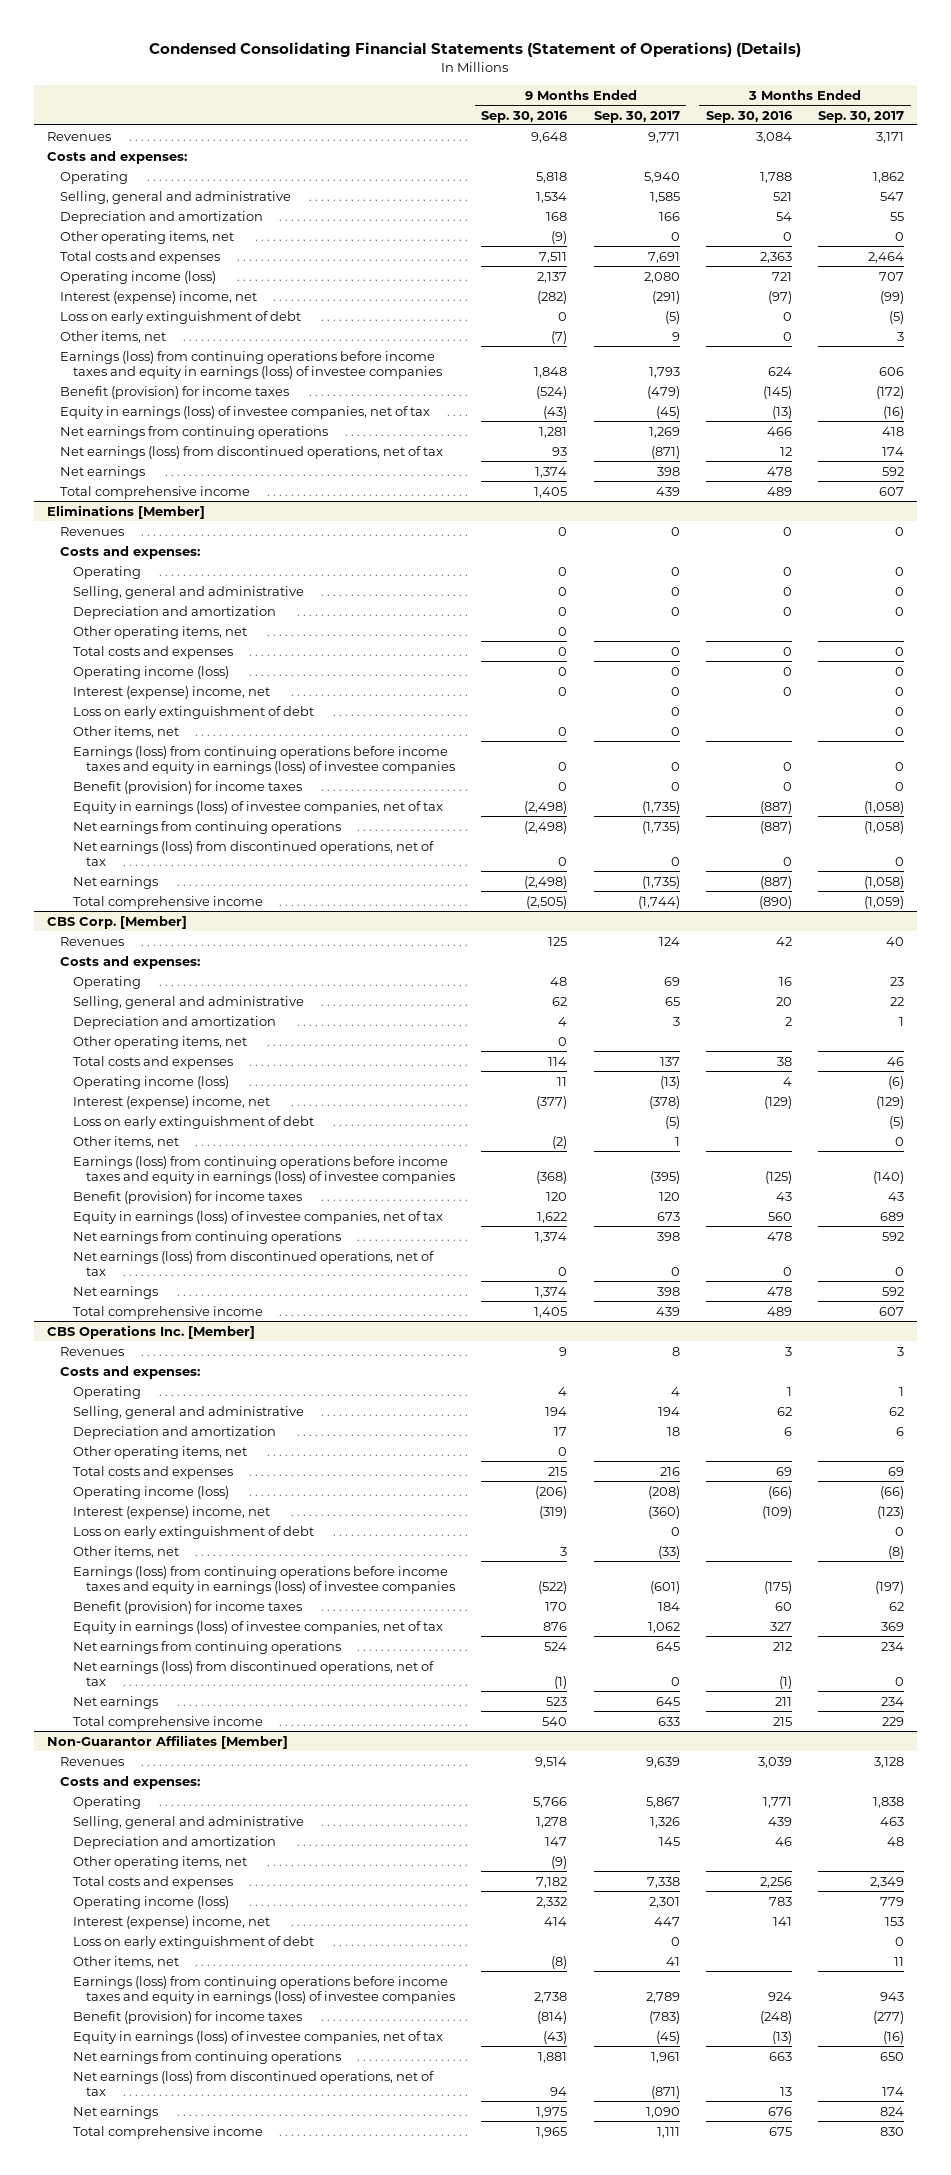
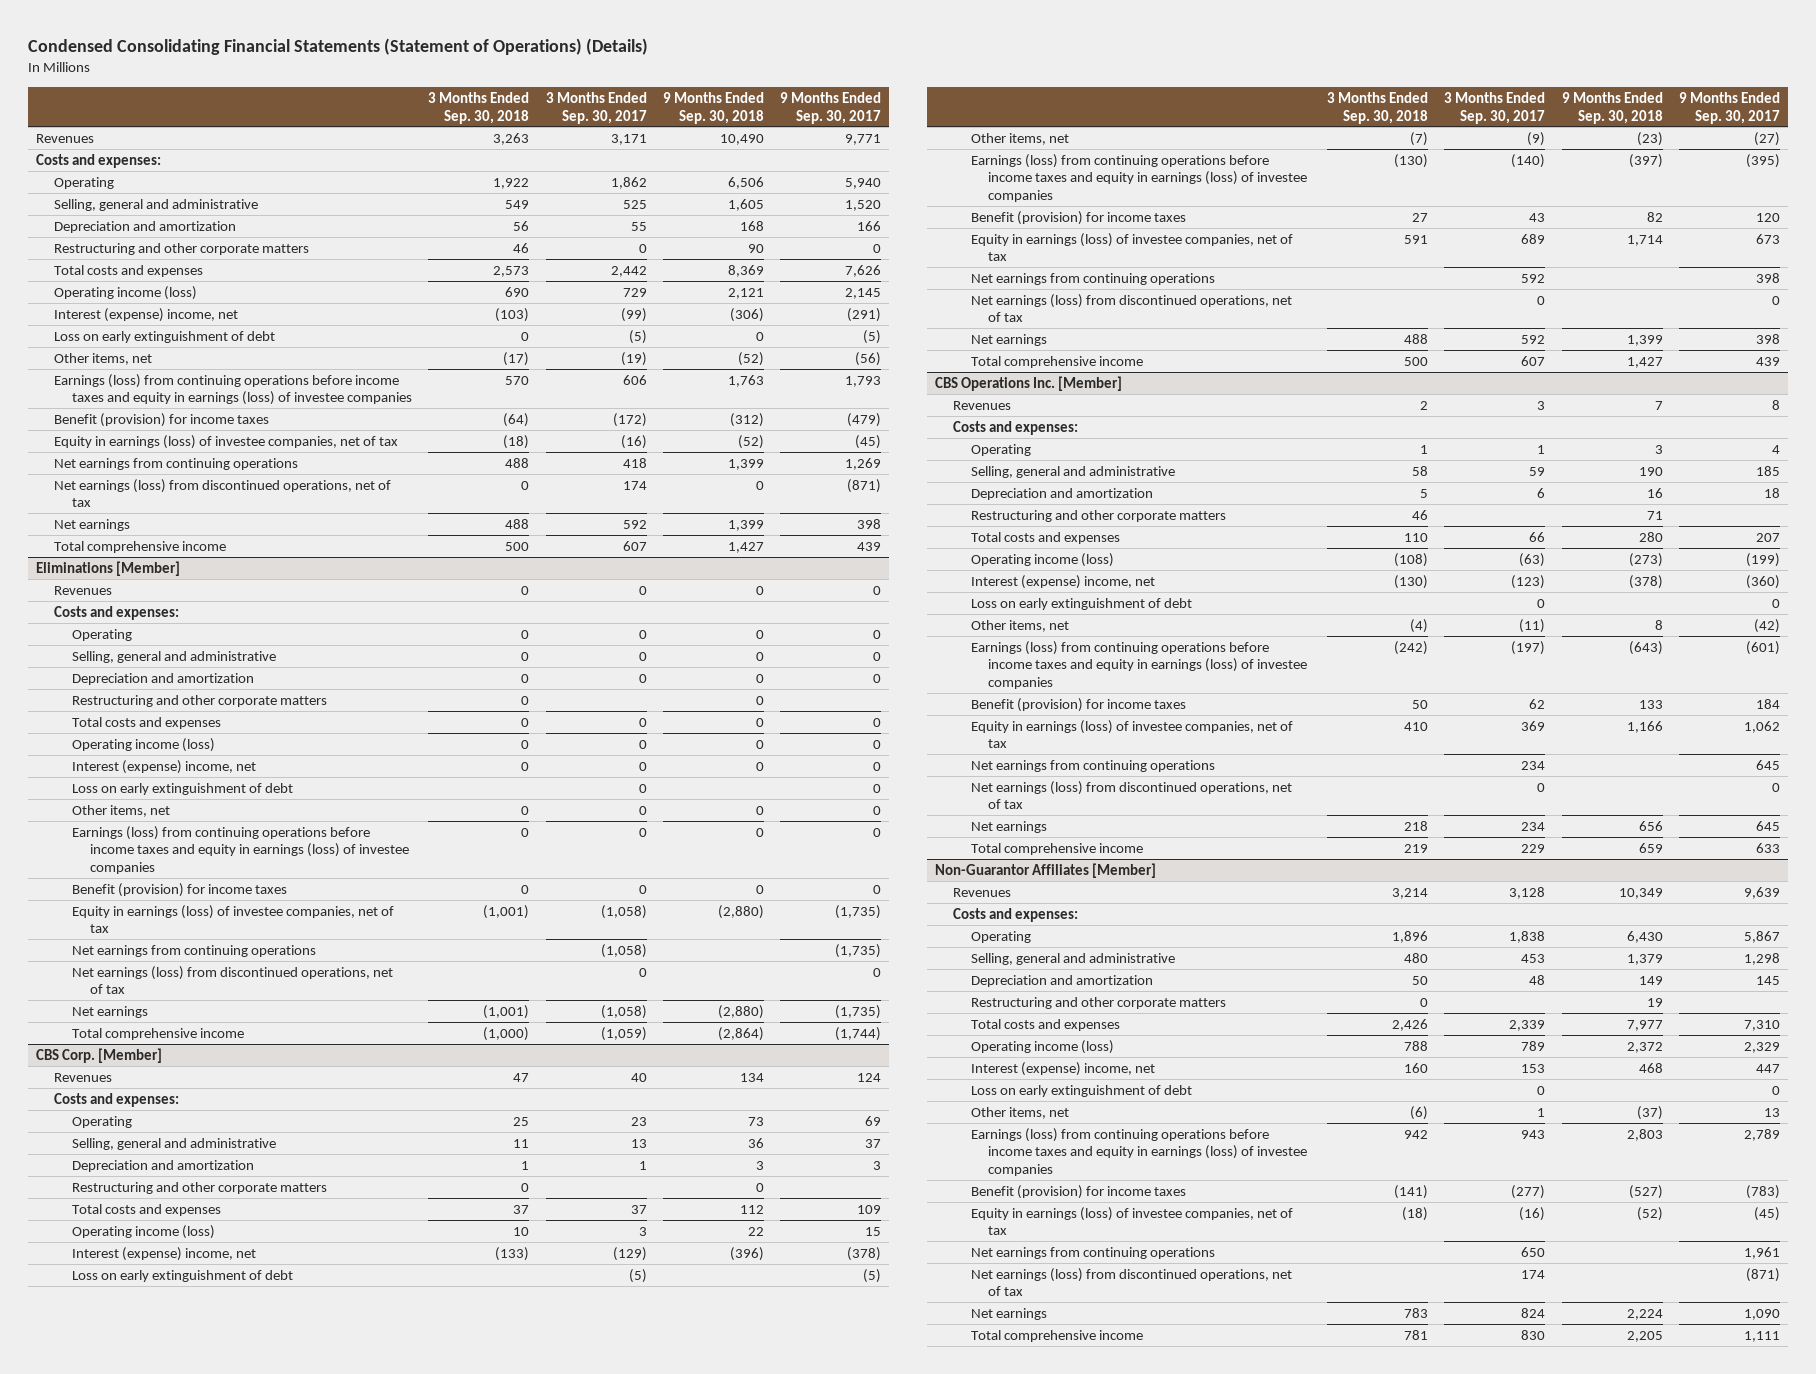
- | 9 Months Ended Sep. 30, 2016 | 9 Months Ended Sep. 30, 2017 | 3 Months Ended Sep. 30, 2016 | 3 Months Ended Sep. 30, 2017
+ | 3 Months Ended Sep. 30, 2018 | 3 Months Ended Sep. 30, 2017 | 9 Months Ended Sep. 30, 2018 | 9 Months Ended Sep. 30, 2017
- Selling, general and administrative | 1,534 | 1,585 | 521 | 547
+ Selling, general and administrative | 549 | 525 | 1,605 | 1,520
- Other operating items, net | (9) | 0 | 0 | 0
- Total costs and expenses | 7,511 | 7,691 | 2,363 | 2,464
- Operating income (loss) | 2,137 | 2,080 | 721 | 707
+ Restructuring and other corporate matters | 46 | 0 | 90 | 0
+ Total costs and expenses | 2,573 | 2,442 | 8,369 | 7,626
+ Operating income (loss) | 690 | 729 | 2,121 | 2,145
- Other items, net | (7) | 9 | 0 | 3
+ Other items, net | (17) | (19) | (52) | (56)
@ Eliminations [Member]
- Other operating items, net | 0 | | |
+ Restructuring and other corporate matters | 0 | | 0 |
@ CBS Corp. [Member]
- Selling, general and administrative | 62 | 65 | 20 | 22
+ Selling, general and administrative | 11 | 13 | 36 | 37
- Other operating items, net | 0 | | |
- Total costs and expenses | 114 | 137 | 38 | 46
- Operating income (loss) | 11 | (13) | 4 | (6)
+ Restructuring and other corporate matters | 0 | | 0 |
+ Total costs and expenses | 37 | 37 | 112 | 109
+ Operating income (loss) | 10 | 3 | 22 | 15
- Other items, net | (2) | 1 | | 0
+ Other items, net | (7) | (9) | (23) | (27)
@ CBS Operations Inc. [Member]
- Selling, general and administrative | 194 | 194 | 62 | 62
+ Selling, general and administrative | 58 | 59 | 190 | 185
- Other operating items, net | 0 | | |
- Total costs and expenses | 215 | 216 | 69 | 69
- Operating income (loss) | (206) | (208) | (66) | (66)
+ Restructuring and other corporate matters | 46 | | 71 |
+ Total costs and expenses | 110 | 66 | 280 | 207
+ Operating income (loss) | (108) | (63) | (273) | (199)
- Other items, net | 3 | (33) | | (8)
+ Other items, net | (4) | (11) | 8 | (42)
@ Non-Guarantor Affiliates [Member]
- Selling, general and administrative | 1,278 | 1,326 | 439 | 463
+ Selling, general and administrative | 480 | 453 | 1,379 | 1,298
- Other operating items, net | (9) | | |
- Total costs and expenses | 7,182 | 7,338 | 2,256 | 2,349
- Operating income (loss) | 2,332 | 2,301 | 783 | 779
+ Restructuring and other corporate matters | 0 | | 19 |
+ Total costs and expenses | 2,426 | 2,339 | 7,977 | 7,310
+ Operating income (loss) | 788 | 789 | 2,372 | 2,329
- Other items, net | (8) | 41 | | 11
+ Other items, net | (6) | 1 | (37) | 13

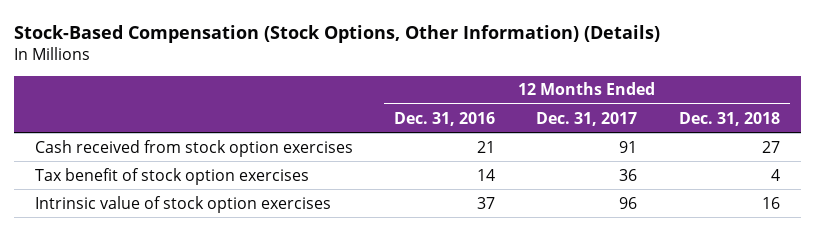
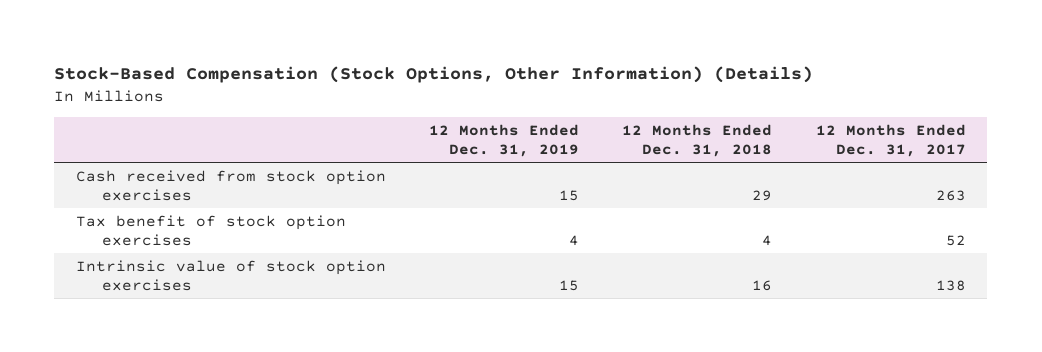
- | 12 Months Ended Dec. 31, 2016 | 12 Months Ended Dec. 31, 2017 | 12 Months Ended Dec. 31, 2018
+ | 12 Months Ended Dec. 31, 2019 | 12 Months Ended Dec. 31, 2018 | 12 Months Ended Dec. 31, 2017
- Cash received from stock option exercises | 21 | 91 | 27
- Tax benefit of stock option exercises | 14 | 36 | 4
- Intrinsic value of stock option exercises | 37 | 96 | 16
+ Cash received from stock option exercises | 15 | 29 | 263
+ Tax benefit of stock option exercises | 4 | 4 | 52
+ Intrinsic value of stock option exercises | 15 | 16 | 138

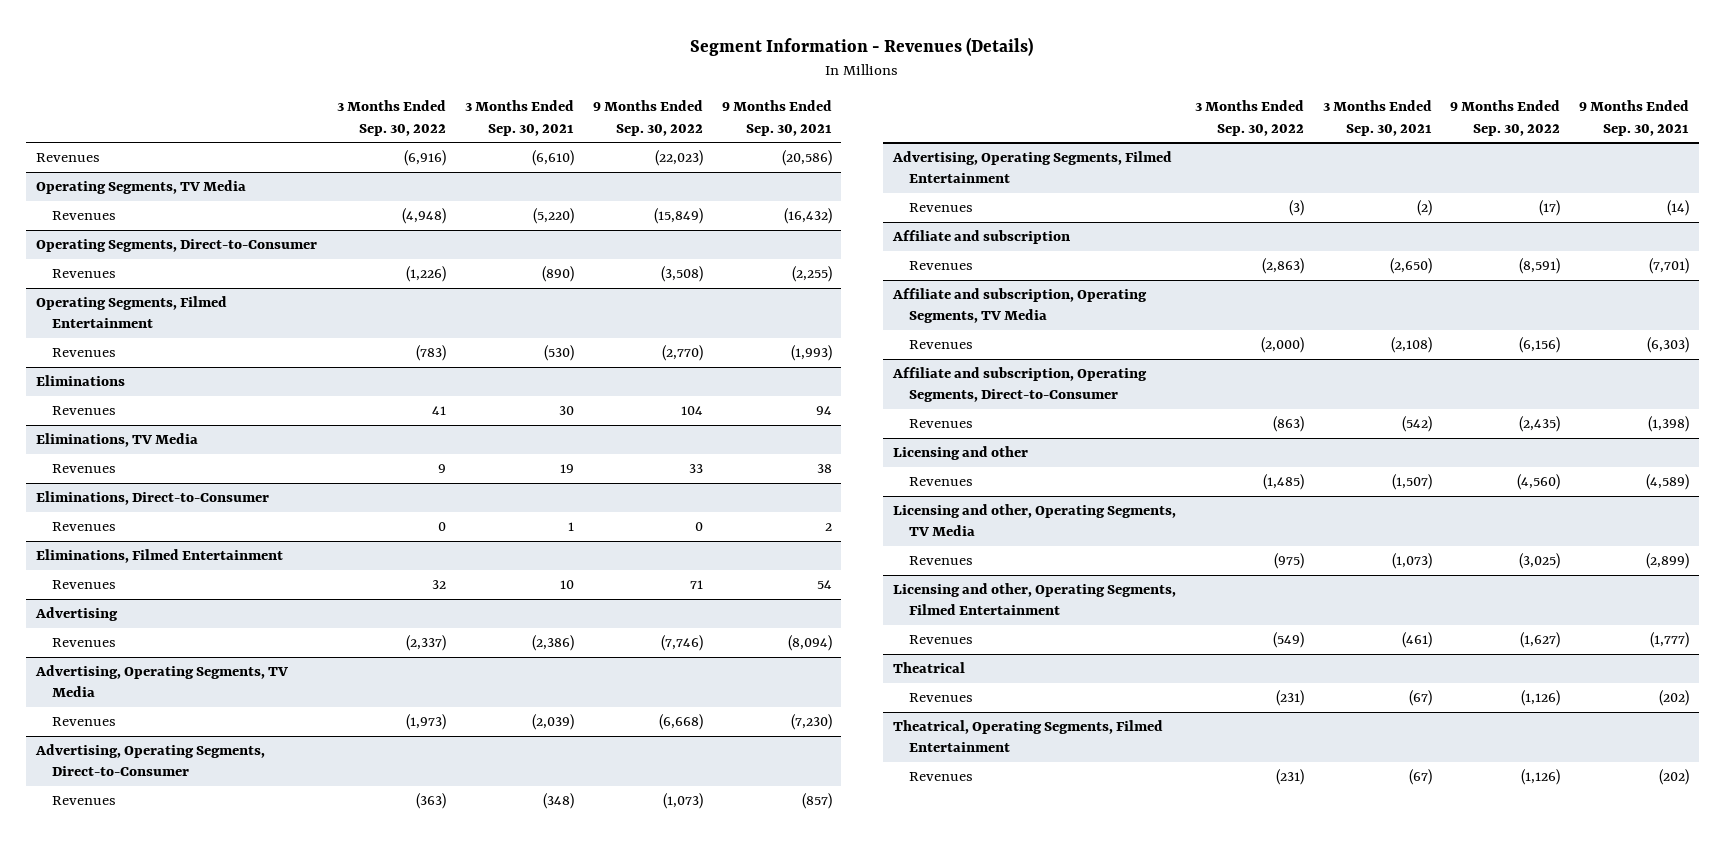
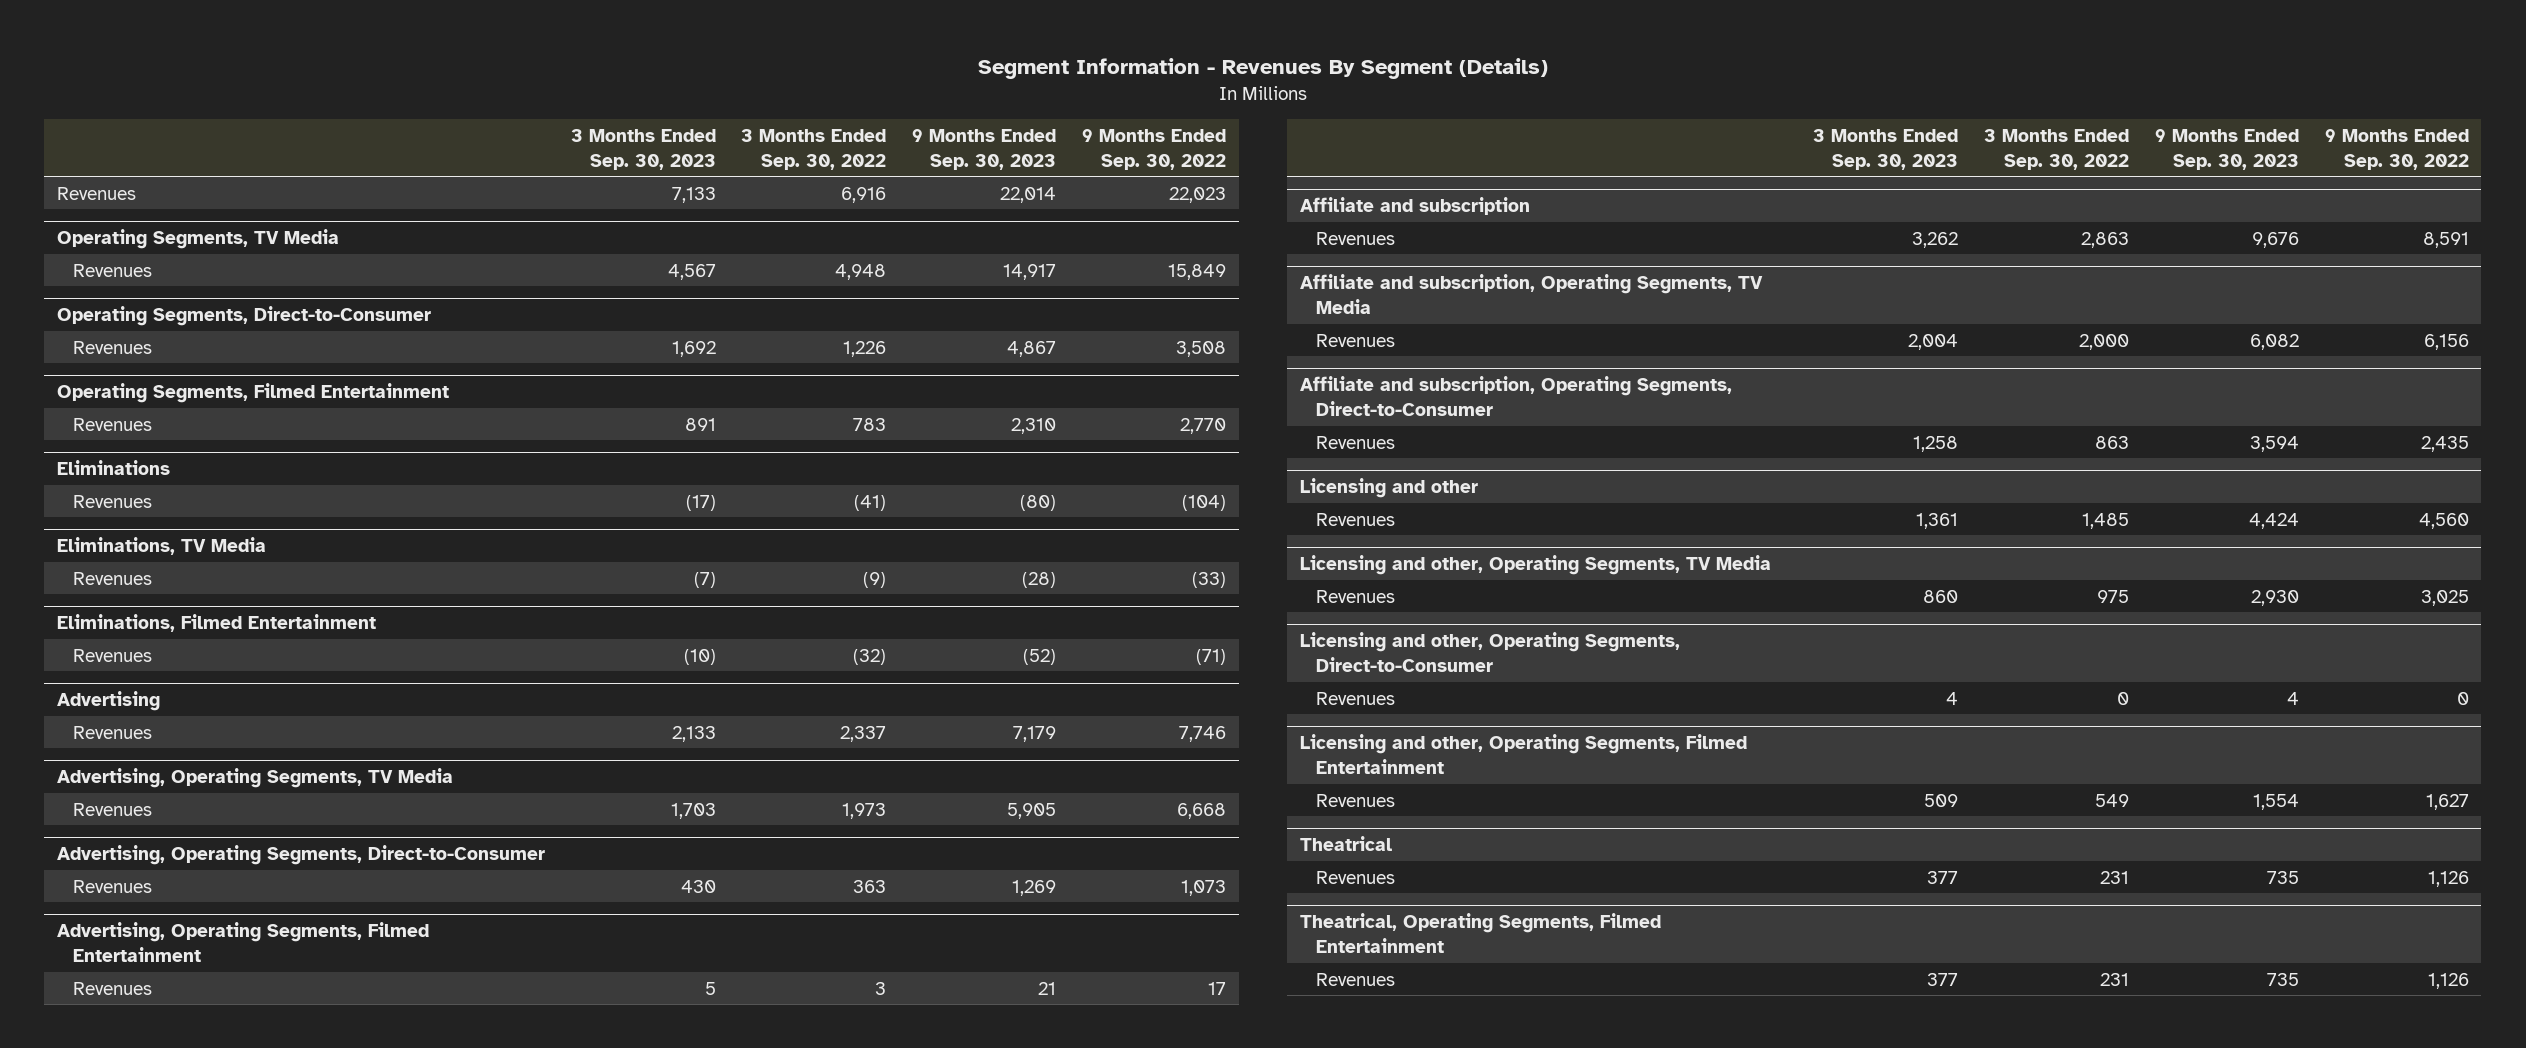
- Segment Information - Revenues (Details)
+ Segment Information - Revenues By Segment (Details)
- | 3 Months Ended Sep. 30, 2022 | 3 Months Ended Sep. 30, 2021 | 9 Months Ended Sep. 30, 2022 | 9 Months Ended Sep. 30, 2021
+ | 3 Months Ended Sep. 30, 2023 | 3 Months Ended Sep. 30, 2022 | 9 Months Ended Sep. 30, 2023 | 9 Months Ended Sep. 30, 2022
- Revenues | (6,916) | (6,610) | (22,023) | (20,586)
+ Revenues | 7,133 | 6,916 | 22,014 | 22,023
@ Operating Segments, TV Media
- Revenues | (4,948) | (5,220) | (15,849) | (16,432)
+ Revenues | 4,567 | 4,948 | 14,917 | 15,849
@ Operating Segments, Direct-to-Consumer
- Revenues | (1,226) | (890) | (3,508) | (2,255)
+ Revenues | 1,692 | 1,226 | 4,867 | 3,508
@ Operating Segments, Filmed Entertainment
- Revenues | (783) | (530) | (2,770) | (1,993)
+ Revenues | 891 | 783 | 2,310 | 2,770
@ Eliminations
- Revenues | 41 | 30 | 104 | 94
+ Revenues | (17) | (41) | (80) | (104)
@ Eliminations, TV Media
- Revenues | 9 | 19 | 33 | 38
- Eliminations, Direct-to-Consumer
- Revenues | 0 | 1 | 0 | 2
@ Eliminations, TV Media
+ Revenues | (7) | (9) | (28) | (33)
@ Eliminations, Filmed Entertainment
- Revenues | 32 | 10 | 71 | 54
+ Revenues | (10) | (32) | (52) | (71)
@ Advertising
- Revenues | (2,337) | (2,386) | (7,746) | (8,094)
+ Revenues | 2,133 | 2,337 | 7,179 | 7,746
@ Advertising, Operating Segments, TV Media
- Revenues | (1,973) | (2,039) | (6,668) | (7,230)
+ Revenues | 1,703 | 1,973 | 5,905 | 6,668
@ Advertising, Operating Segments, Direct-to-Consumer
- Revenues | (363) | (348) | (1,073) | (857)
+ Revenues | 430 | 363 | 1,269 | 1,073
@ Advertising, Operating Segments, Filmed Entertainment
- Revenues | (3) | (2) | (17) | (14)
+ Revenues | 5 | 3 | 21 | 17
@ Affiliate and subscription
- Revenues | (2,863) | (2,650) | (8,591) | (7,701)
+ Revenues | 3,262 | 2,863 | 9,676 | 8,591
@ Affiliate and subscription, Operating Segments, TV Media
- Revenues | (2,000) | (2,108) | (6,156) | (6,303)
+ Revenues | 2,004 | 2,000 | 6,082 | 6,156
@ Affiliate and subscription, Operating Segments, Direct-to-Consumer
- Revenues | (863) | (542) | (2,435) | (1,398)
+ Revenues | 1,258 | 863 | 3,594 | 2,435
@ Licensing and other
- Revenues | (1,485) | (1,507) | (4,560) | (4,589)
+ Revenues | 1,361 | 1,485 | 4,424 | 4,560
@ Licensing and other, Operating Segments, TV Media
- Revenues | (975) | (1,073) | (3,025) | (2,899)
+ Revenues | 860 | 975 | 2,930 | 3,025
+ Licensing and other, Operating Segments, Direct-to-Consumer
+ Revenues | 4 | 0 | 4 | 0
@ Licensing and other, Operating Segments, Filmed Entertainment
- Revenues | (549) | (461) | (1,627) | (1,777)
+ Revenues | 509 | 549 | 1,554 | 1,627
@ Theatrical
- Revenues | (231) | (67) | (1,126) | (202)
+ Revenues | 377 | 231 | 735 | 1,126
@ Theatrical, Operating Segments, Filmed Entertainment
- Revenues | (231) | (67) | (1,126) | (202)
+ Revenues | 377 | 231 | 735 | 1,126

